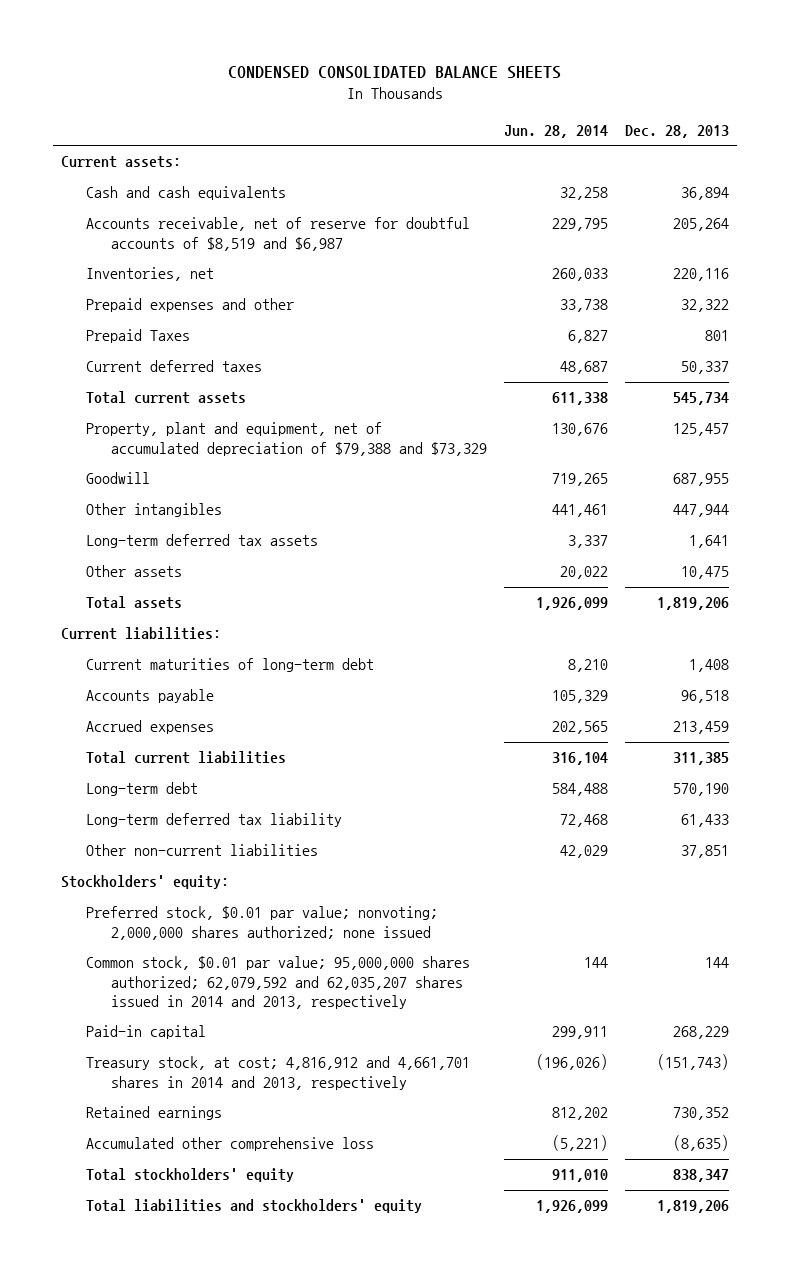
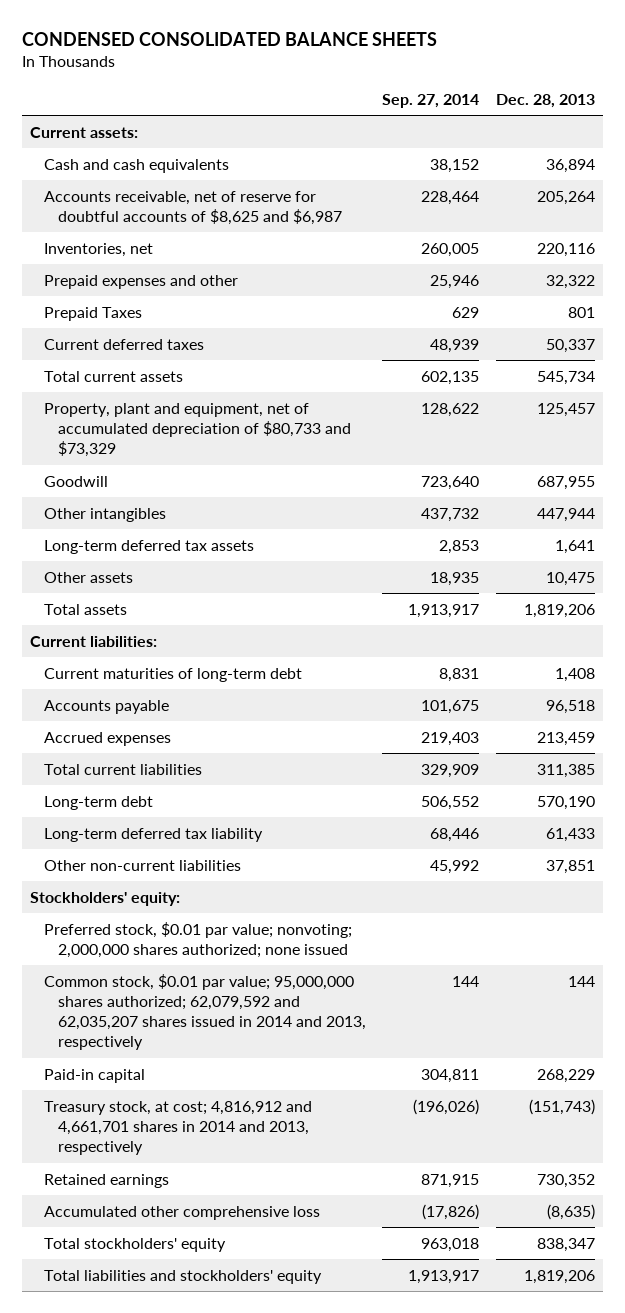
- | Jun. 28, 2014 | Dec. 28, 2013
+ | Sep. 27, 2014 | Dec. 28, 2013
- Accounts receivable, net of reserve for doubtful accounts of $8,519 and $6,987 | 229,795 | 205,264
+ Accounts receivable, net of reserve for doubtful accounts of $8,625 and $6,987 | 228,464 | 205,264
- Property, plant and equipment, net of accumulated depreciation of $79,388 and $73,329 | 130,676 | 125,457
+ Property, plant and equipment, net of accumulated depreciation of $80,733 and $73,329 | 128,622 | 125,457

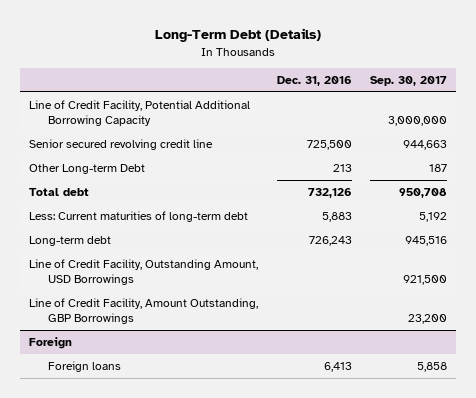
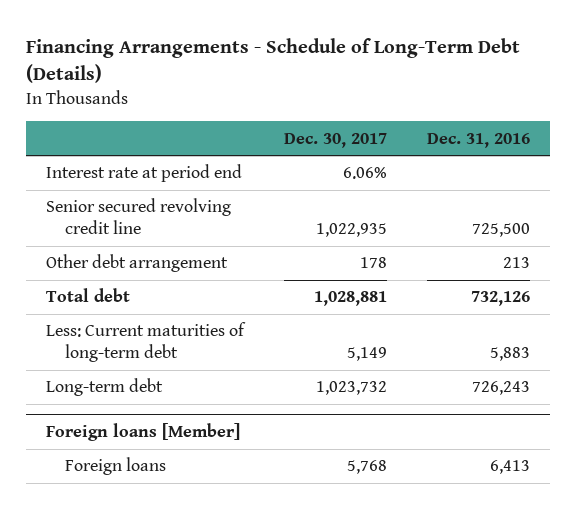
- Long-Term Debt (Details)
+ Financing Arrangements - Schedule of Long-Term Debt (Details)
- | Dec. 31, 2016 | Sep. 30, 2017
+ | Dec. 30, 2017 | Dec. 31, 2016
- Line of Credit Facility, Potential Additional Borrowing Capacity | | 3,000,000
+ Interest rate at period end | 6.06% |
- Other Long-term Debt | 213 | 187
+ Other debt arrangement | 178 | 213
- Line of Credit Facility, Outstanding Amount, USD Borrowings | | 921,500
- Line of Credit Facility, Amount Outstanding, GBP Borrowings | | 23,200
- Foreign
+ Foreign loans [Member]

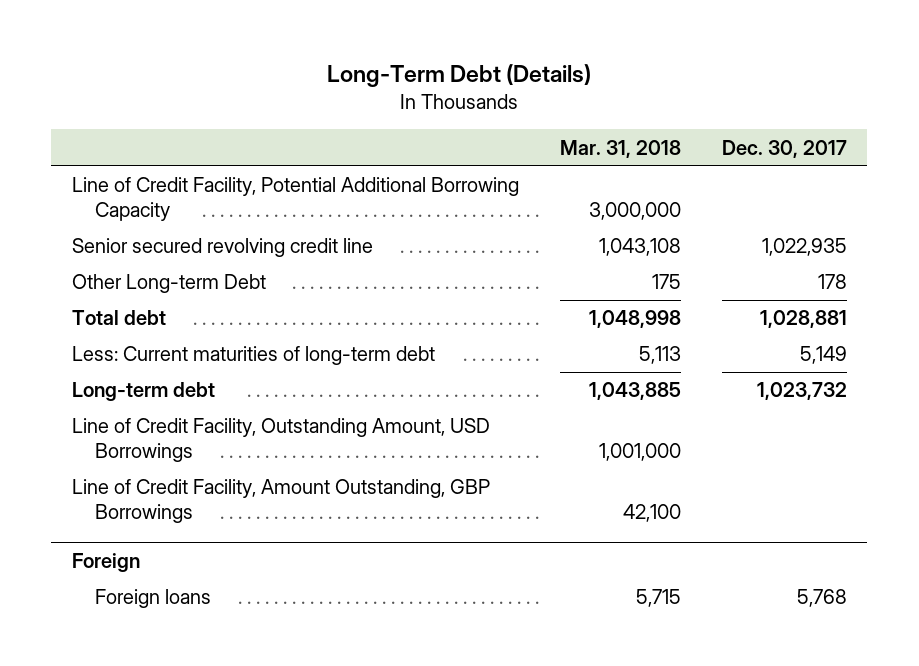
- Financing Arrangements - Schedule of Long-Term Debt (Details)
+ Long-Term Debt (Details)
- | Dec. 30, 2017 | Dec. 31, 2016
+ | Mar. 31, 2018 | Dec. 30, 2017
- Interest rate at period end | 6.06% |
+ Line of Credit Facility, Potential Additional Borrowing Capacity | 3,000,000 |
- Other debt arrangement | 178 | 213
+ Other Long-term Debt | 175 | 178
- Foreign loans [Member]
+ Line of Credit Facility, Outstanding Amount, USD Borrowings | 1,001,000 |
+ Line of Credit Facility, Amount Outstanding, GBP Borrowings | 42,100 |
+ Foreign

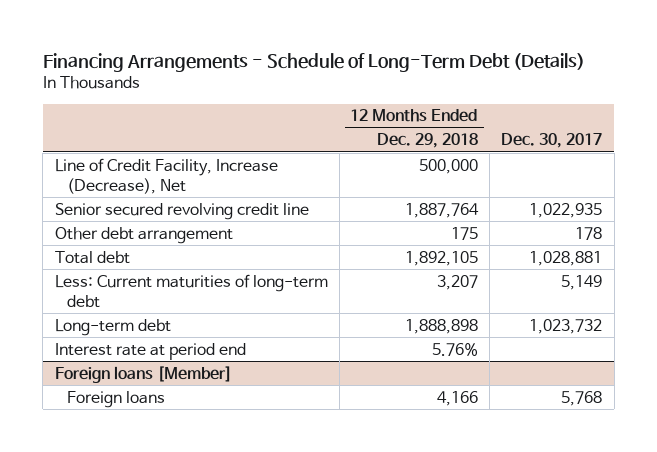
- Long-Term Debt (Details)
+ Financing Arrangements - Schedule of Long-Term Debt (Details)
- | Mar. 31, 2018 | Dec. 30, 2017
+ | 12 Months Ended Dec. 29, 2018 | Dec. 30, 2017
- Line of Credit Facility, Potential Additional Borrowing Capacity | 3,000,000 |
+ Line of Credit Facility, Increase (Decrease), Net | 500,000 |
- Other Long-term Debt | 175 | 178
+ Other debt arrangement | 175 | 178
- Line of Credit Facility, Outstanding Amount, USD Borrowings | 1,001,000 |
- Line of Credit Facility, Amount Outstanding, GBP Borrowings | 42,100 |
- Foreign
+ Interest rate at period end | 5.76% |
+ Foreign loans [Member]

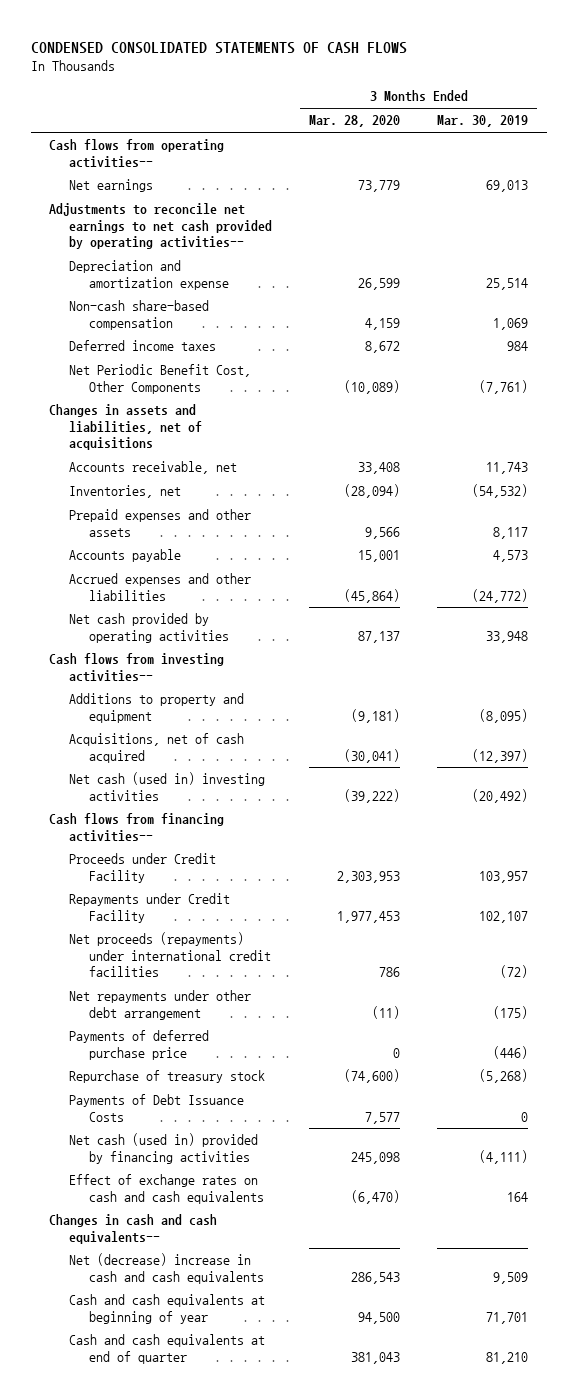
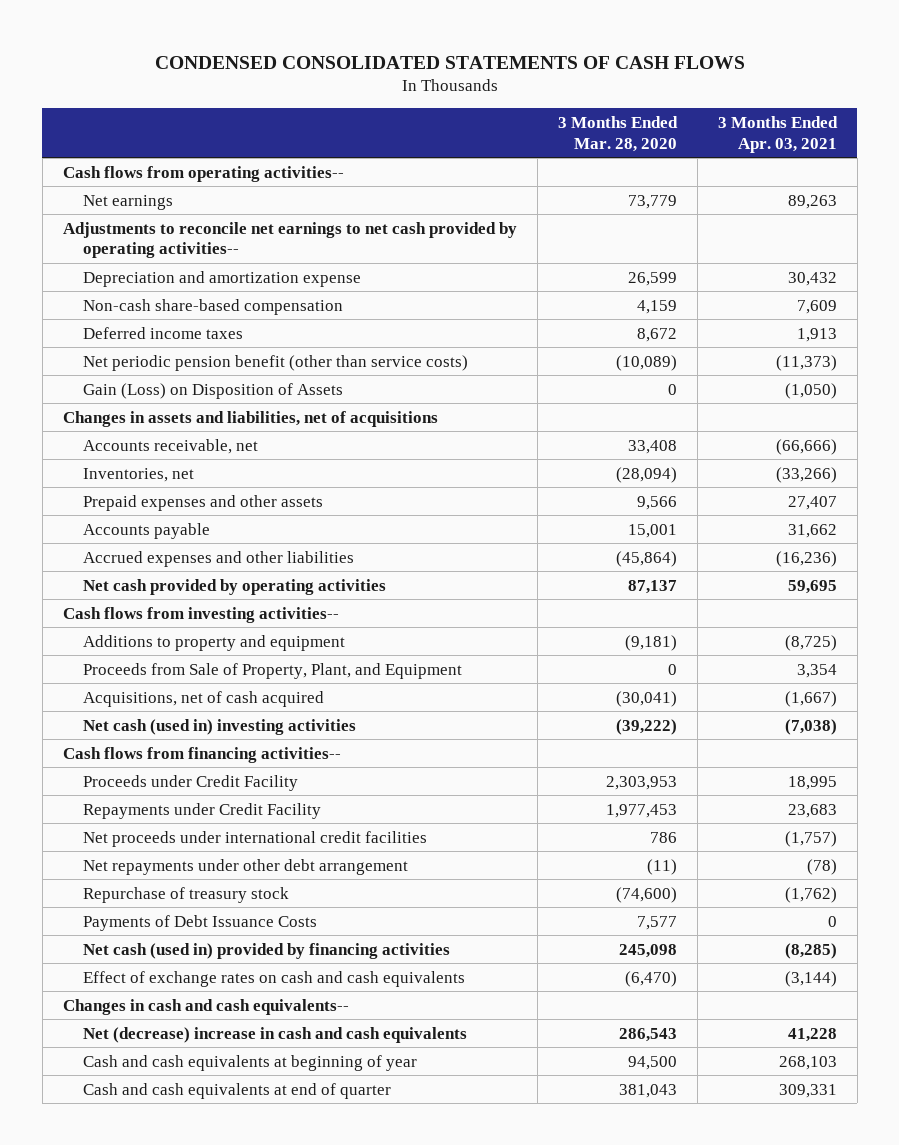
- | 3 Months Ended Mar. 28, 2020 | 3 Months Ended Mar. 30, 2019
+ | 3 Months Ended Mar. 28, 2020 | 3 Months Ended Apr. 03, 2021
- Net Periodic Benefit Cost, Other Components | (10,089) | (7,761)
+ Net periodic pension benefit (other than service costs) | (10,089) | (11,373)
+ Gain (Loss) on Disposition of Assets | 0 | (1,050)
+ Proceeds from Sale of Property, Plant, and Equipment | 0 | 3,354
- Net proceeds (repayments) under international credit facilities | 786 | (72)
+ Net proceeds under international credit facilities | 786 | (1,757)
- Payments of deferred purchase price | 0 | (446)

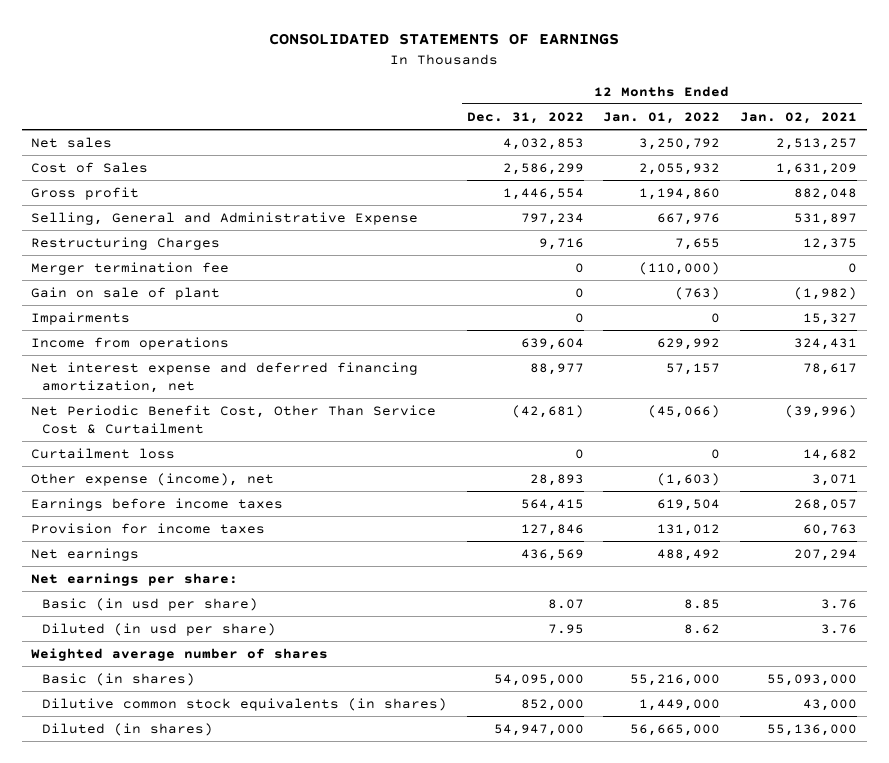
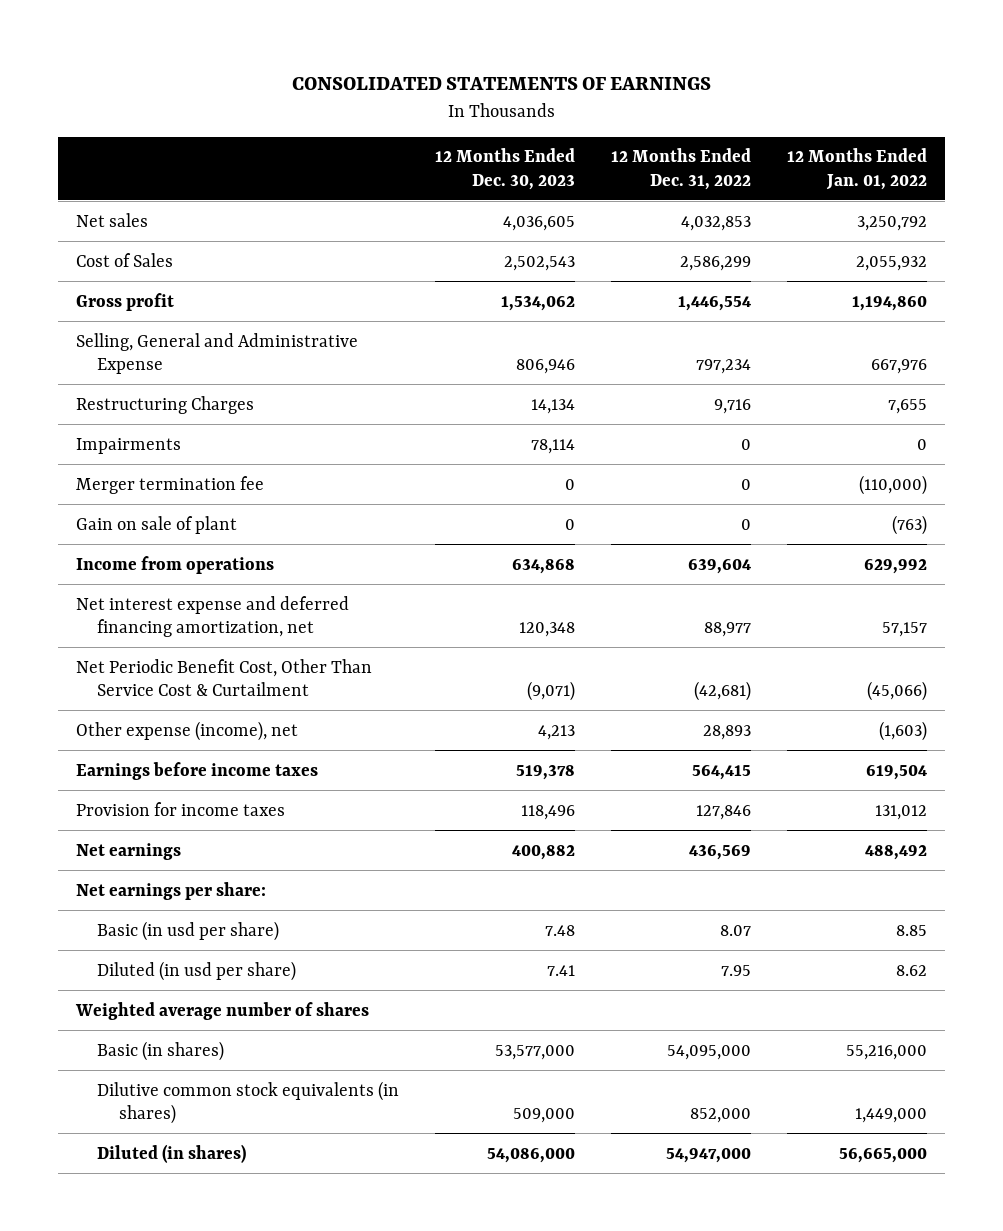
- | 12 Months Ended Dec. 31, 2022 | 12 Months Ended Jan. 01, 2022 | 12 Months Ended Jan. 02, 2021
+ | 12 Months Ended Dec. 30, 2023 | 12 Months Ended Dec. 31, 2022 | 12 Months Ended Jan. 01, 2022
moved up: Impairments | 78,114 | 0 | 0
- Curtailment loss | 0 | 0 | 14,682

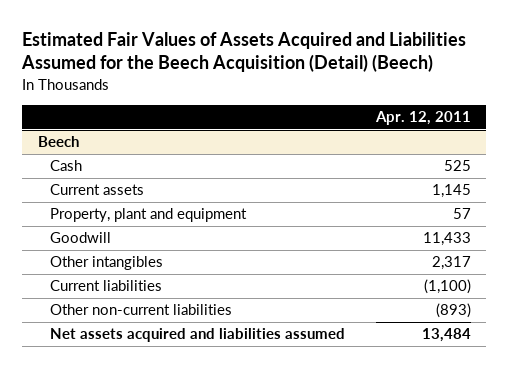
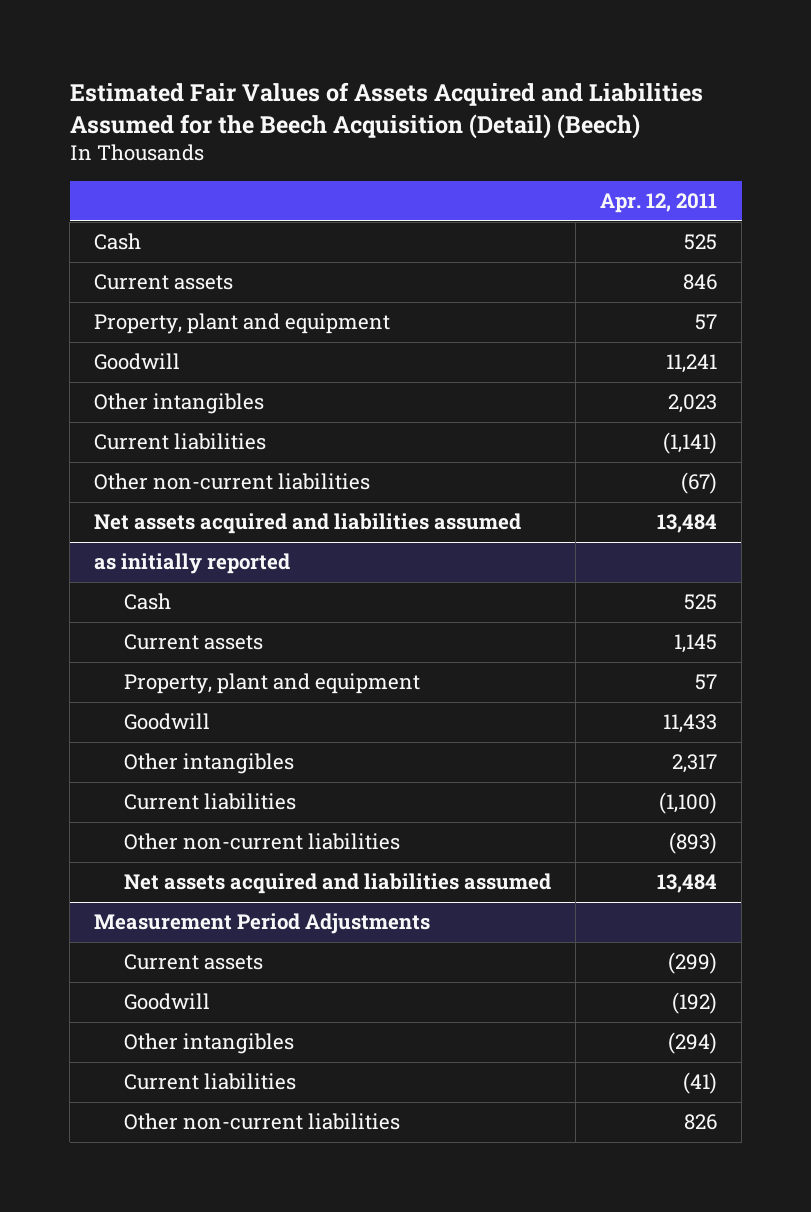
- Beech
+ Current assets | 846
+ Property, plant and equipment | 57
+ Goodwill | 11,241
+ Other intangibles | 2,023
+ Current liabilities | (1,141)
+ Other non-current liabilities | (67)
+ Net assets acquired and liabilities assumed | 13,484
+ as initially reported
+ Cash | 525
+ Measurement Period Adjustments
+ Current assets | (299)
+ Goodwill | (192)
+ Other intangibles | (294)
+ Current liabilities | (41)
+ Other non-current liabilities | 826

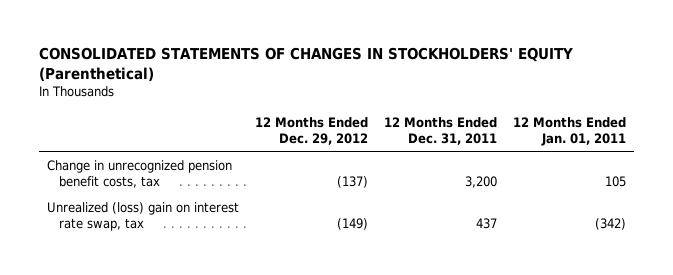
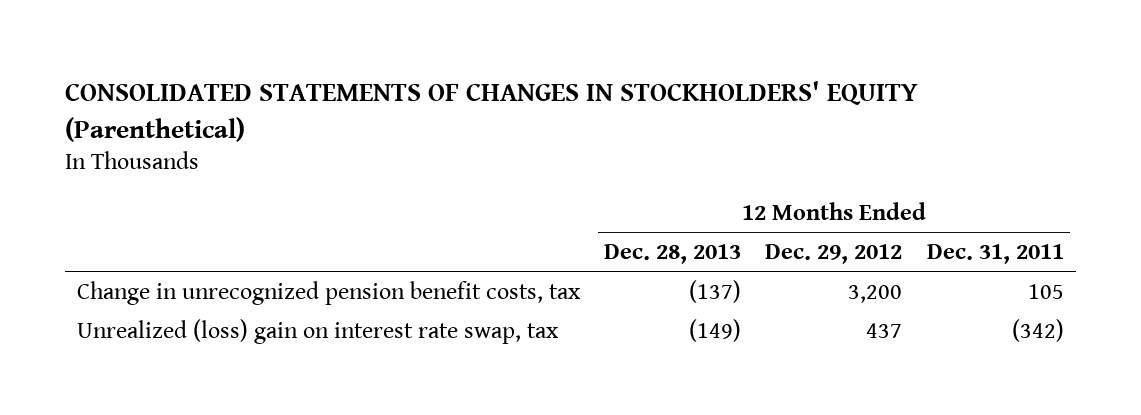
- | 12 Months Ended Dec. 29, 2012 | 12 Months Ended Dec. 31, 2011 | 12 Months Ended Jan. 01, 2011
+ | 12 Months Ended Dec. 28, 2013 | 12 Months Ended Dec. 29, 2012 | 12 Months Ended Dec. 31, 2011
- Change in unrecognized pension benefit costs, tax | (137) | 3,200 | 105
- Unrealized (loss) gain on interest rate swap, tax | (149) | 437 | (342)
+ Change in unrecognized pension benefit costs, tax | (137) | 3,200 | 105
+ Unrealized (loss) gain on interest rate swap, tax | (149) | 437 | (342)

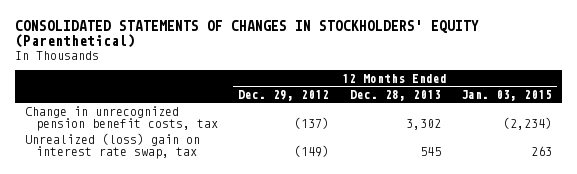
- | 12 Months Ended Dec. 28, 2013 | 12 Months Ended Dec. 29, 2012 | 12 Months Ended Dec. 31, 2011
+ | 12 Months Ended Dec. 29, 2012 | 12 Months Ended Dec. 28, 2013 | 12 Months Ended Jan. 03, 2015
- Change in unrecognized pension benefit costs, tax | (137) | 3,200 | 105
- Unrealized (loss) gain on interest rate swap, tax | (149) | 437 | (342)
+ Change in unrecognized pension benefit costs, tax | (137) | 3,302 | (2,234)
+ Unrealized (loss) gain on interest rate swap, tax | (149) | 545 | 263

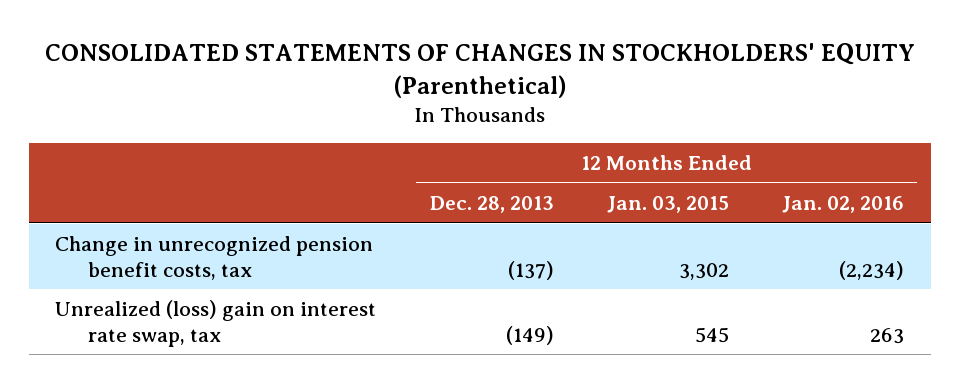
- | 12 Months Ended Dec. 29, 2012 | 12 Months Ended Dec. 28, 2013 | 12 Months Ended Jan. 03, 2015
+ | 12 Months Ended Dec. 28, 2013 | 12 Months Ended Jan. 03, 2015 | 12 Months Ended Jan. 02, 2016
- Change in unrecognized pension benefit costs, tax | (137) | 3,302 | (2,234)
- Unrealized (loss) gain on interest rate swap, tax | (149) | 545 | 263
+ Change in unrecognized pension benefit costs, tax | (137) | 3,302 | (2,234)
+ Unrealized (loss) gain on interest rate swap, tax | (149) | 545 | 263

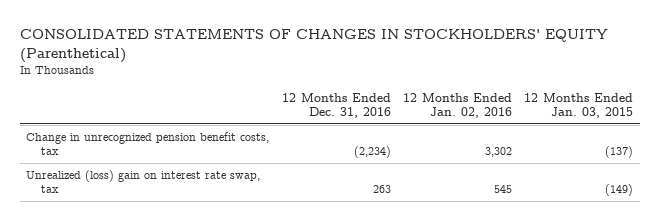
- | 12 Months Ended Dec. 28, 2013 | 12 Months Ended Jan. 03, 2015 | 12 Months Ended Jan. 02, 2016
+ | 12 Months Ended Dec. 31, 2016 | 12 Months Ended Jan. 02, 2016 | 12 Months Ended Jan. 03, 2015
- Change in unrecognized pension benefit costs, tax | (137) | 3,302 | (2,234)
- Unrealized (loss) gain on interest rate swap, tax | (149) | 545 | 263
+ Change in unrecognized pension benefit costs, tax | (2,234) | 3,302 | (137)
+ Unrealized (loss) gain on interest rate swap, tax | 263 | 545 | (149)

